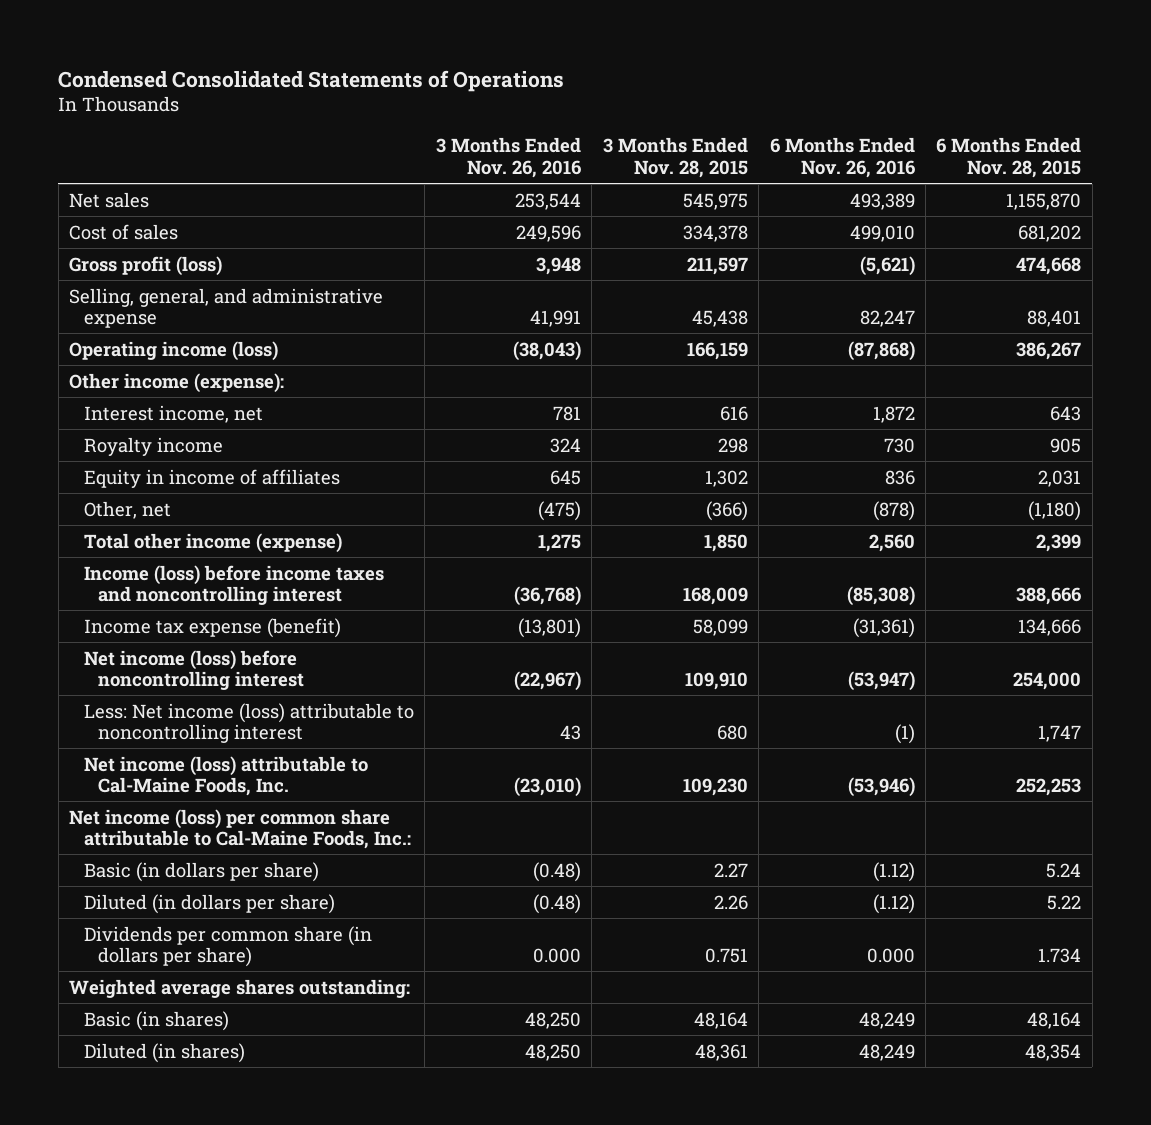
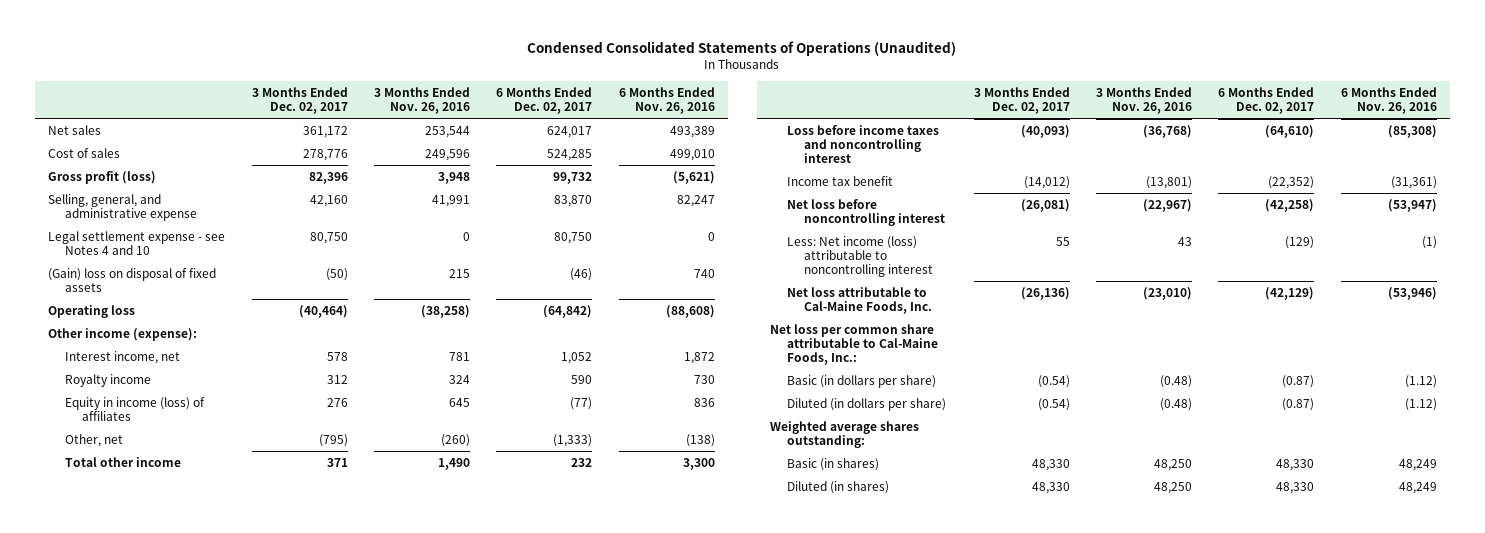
- Condensed Consolidated Statements of Operations
+ Condensed Consolidated Statements of Operations (Unaudited)
- | 3 Months Ended Nov. 26, 2016 | 3 Months Ended Nov. 28, 2015 | 6 Months Ended Nov. 26, 2016 | 6 Months Ended Nov. 28, 2015
+ | 3 Months Ended Dec. 02, 2017 | 3 Months Ended Nov. 26, 2016 | 6 Months Ended Dec. 02, 2017 | 6 Months Ended Nov. 26, 2016
- Operating income (loss) | (38,043) | 166,159 | (87,868) | 386,267
+ Legal settlement expense - see Notes 4 and 10 | 80,750 | 0 | 80,750 | 0
+ (Gain) loss on disposal of fixed assets | (50) | 215 | (46) | 740
+ Operating loss | (40,464) | (38,258) | (64,842) | (88,608)
- Equity in income of affiliates | 645 | 1,302 | 836 | 2,031
- Other, net | (475) | (366) | (878) | (1,180)
- Total other income (expense) | 1,275 | 1,850 | 2,560 | 2,399
- Income (loss) before income taxes and noncontrolling interest | (36,768) | 168,009 | (85,308) | 388,666
- Income tax expense (benefit) | (13,801) | 58,099 | (31,361) | 134,666
- Net income (loss) before noncontrolling interest | (22,967) | 109,910 | (53,947) | 254,000
+ Equity in income (loss) of affiliates | 276 | 645 | (77) | 836
+ Other, net | (795) | (260) | (1,333) | (138)
+ Total other income | 371 | 1,490 | 232 | 3,300
+ Loss before income taxes and noncontrolling interest | (40,093) | (36,768) | (64,610) | (85,308)
+ Income tax benefit | (14,012) | (13,801) | (22,352) | (31,361)
+ Net loss before noncontrolling interest | (26,081) | (22,967) | (42,258) | (53,947)
- Net income (loss) attributable to Cal-Maine Foods, Inc. | (23,010) | 109,230 | (53,946) | 252,253
- Net income (loss) per common share attributable to Cal-Maine Foods, Inc.:
+ Net loss attributable to Cal-Maine Foods, Inc. | (26,136) | (23,010) | (42,129) | (53,946)
+ Net loss per common share attributable to Cal-Maine Foods, Inc.:
- Dividends per common share (in dollars per share) | 0.000 | 0.751 | 0.000 | 1.734

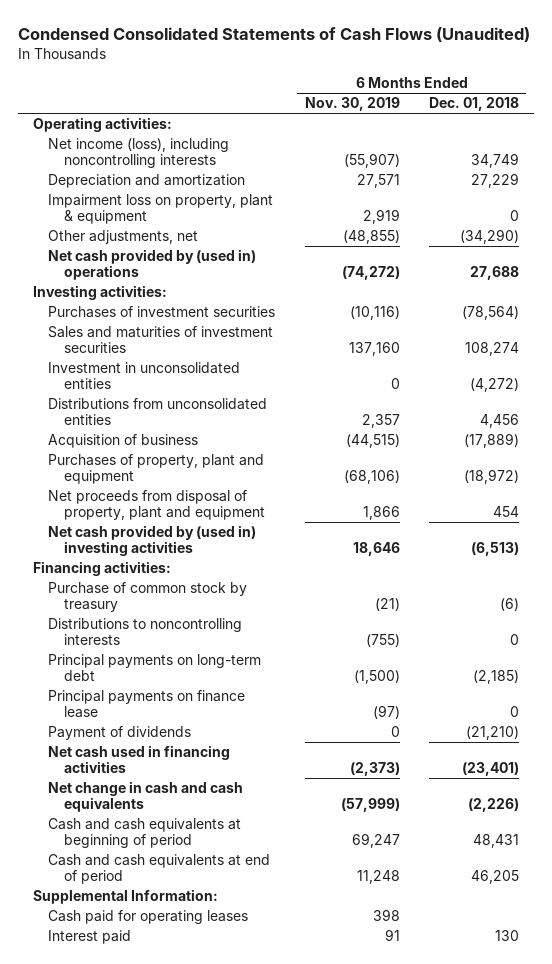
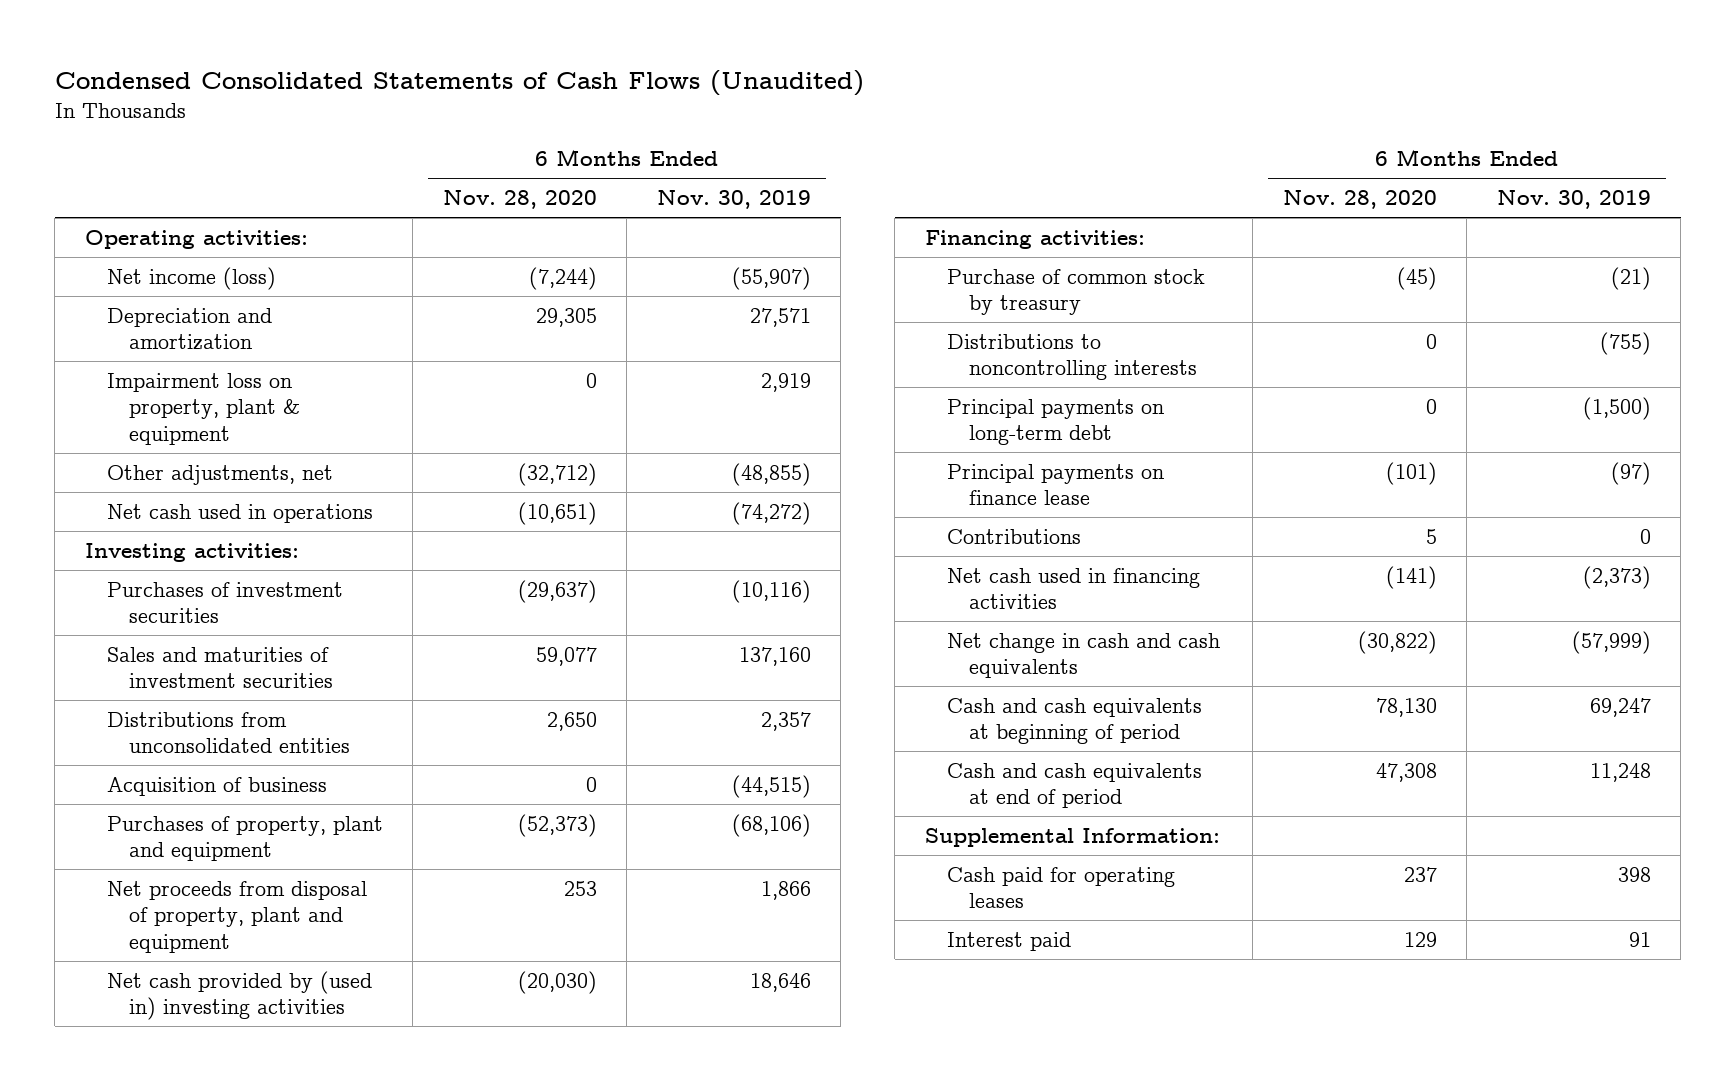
- | 6 Months Ended Nov. 30, 2019 | 6 Months Ended Dec. 01, 2018
+ | 6 Months Ended Nov. 28, 2020 | 6 Months Ended Nov. 30, 2019
- Net income (loss), including noncontrolling interests | (55,907) | 34,749
+ Net income (loss) | (7,244) | (55,907)
- Net cash provided by (used in) operations | (74,272) | 27,688
+ Net cash used in operations | (10,651) | (74,272)
- Investment in unconsolidated entities | 0 | (4,272)
- Payment of dividends | 0 | (21,210)
+ Contributions | 5 | 0

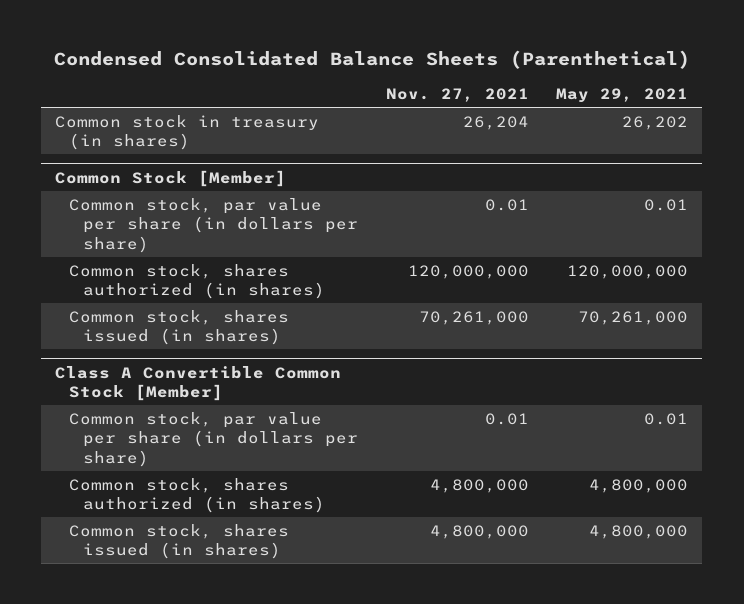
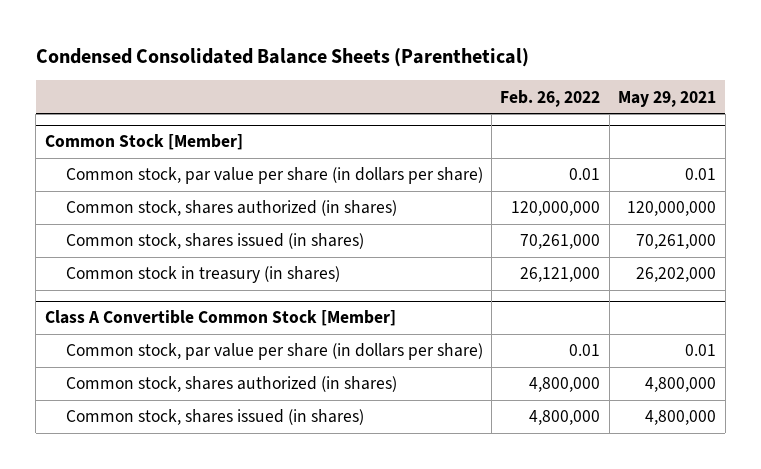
- | Nov. 27, 2021 | May 29, 2021
+ | Feb. 26, 2022 | May 29, 2021
- Common stock in treasury (in shares) | 26,204 | 26,202
@ Common Stock [Member]
+ Common stock in treasury (in shares) | 26,121,000 | 26,202,000

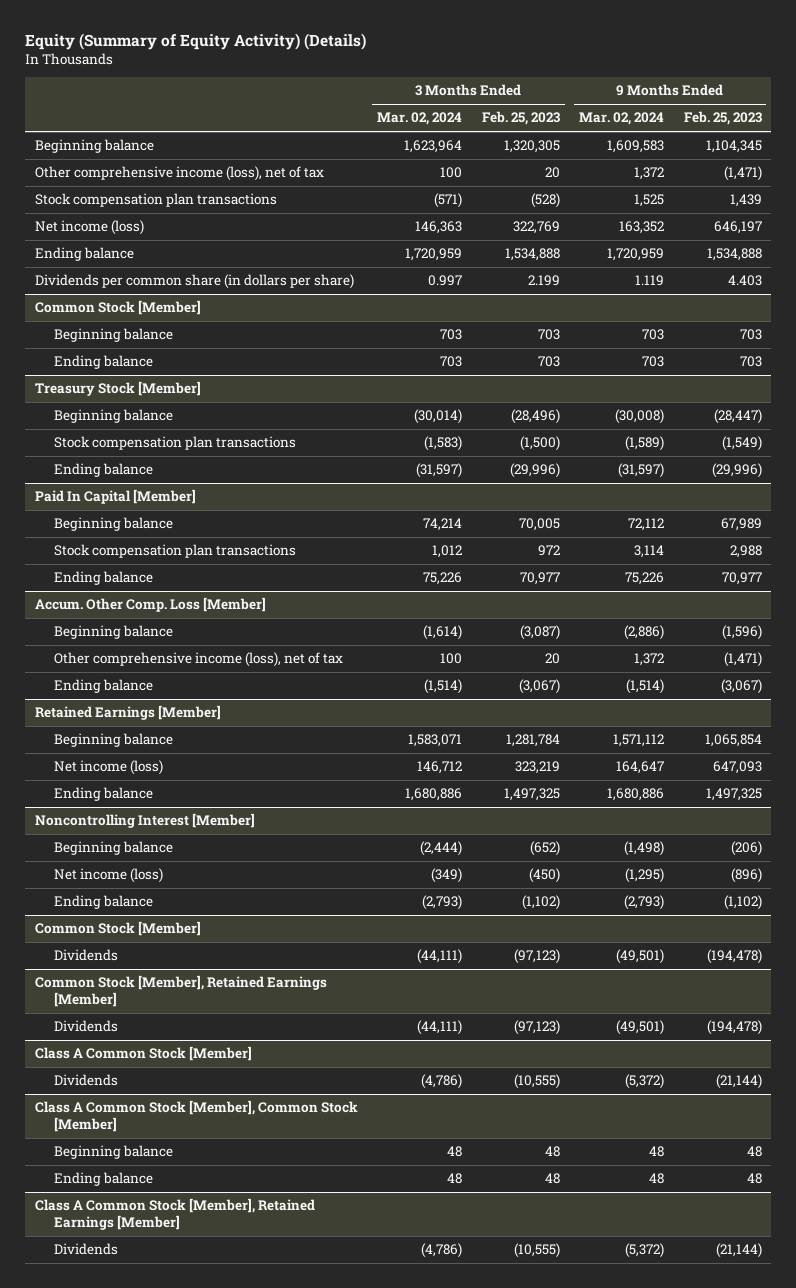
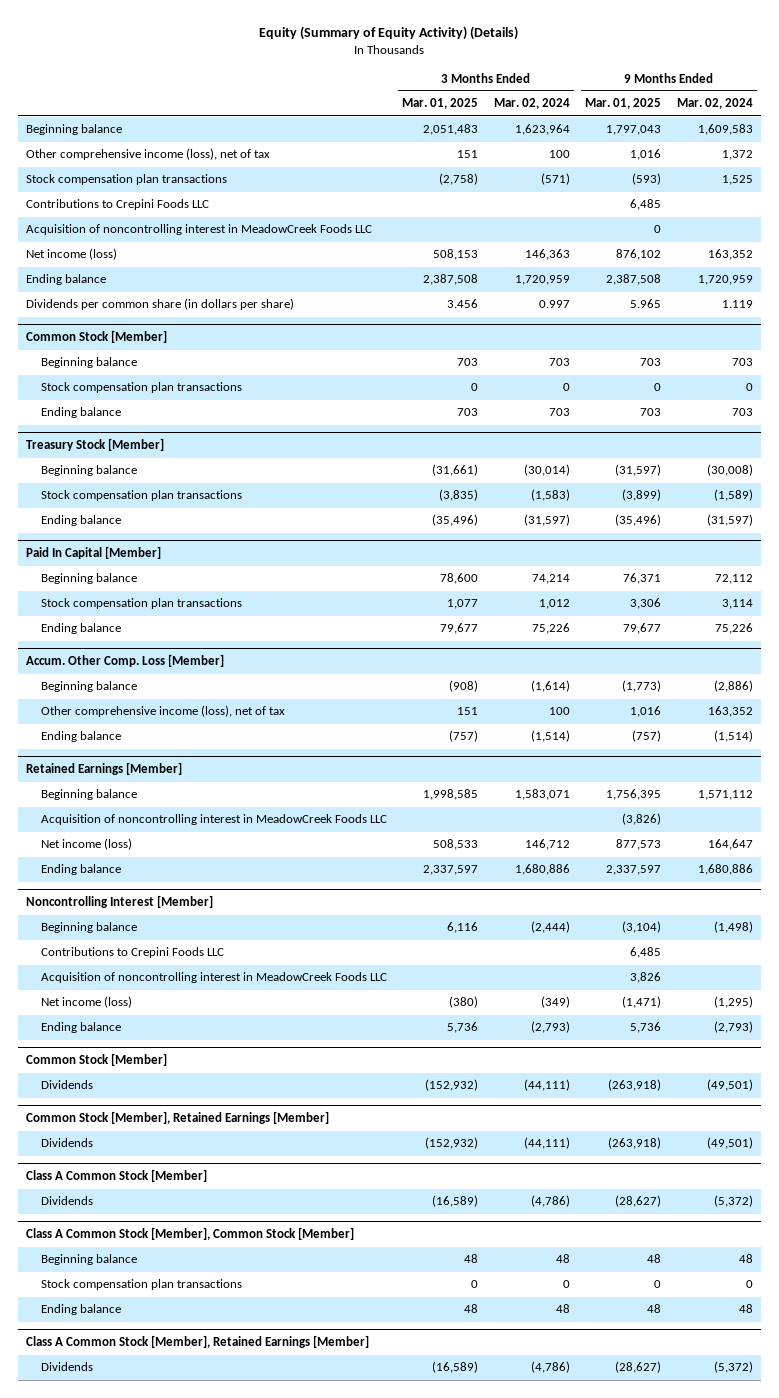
- | 3 Months Ended Mar. 02, 2024 | 3 Months Ended Feb. 25, 2023 | 9 Months Ended Mar. 02, 2024 | 9 Months Ended Feb. 25, 2023
+ | 3 Months Ended Mar. 01, 2025 | 3 Months Ended Mar. 02, 2024 | 9 Months Ended Mar. 01, 2025 | 9 Months Ended Mar. 02, 2024
+ Contributions to Crepini Foods LLC | | | 6,485 |
+ Acquisition of noncontrolling interest in MeadowCreek Foods LLC | | | 0 |
@ Common Stock [Member]
+ Stock compensation plan transactions | 0 | 0 | 0 | 0
@ Accum. Other Comp. Loss [Member]
- Other comprehensive income (loss), net of tax | 100 | 20 | 1,372 | (1,471)
+ Other comprehensive income (loss), net of tax | 151 | 100 | 1,016 | 163,352
@ Retained Earnings [Member]
+ Acquisition of noncontrolling interest in MeadowCreek Foods LLC | | | (3,826) |
@ Noncontrolling Interest [Member]
+ Contributions to Crepini Foods LLC | | | 6,485 |
+ Acquisition of noncontrolling interest in MeadowCreek Foods LLC | | | 3,826 |
@ Class A Common Stock [Member], Common Stock [Member]
+ Stock compensation plan transactions | 0 | 0 | 0 | 0

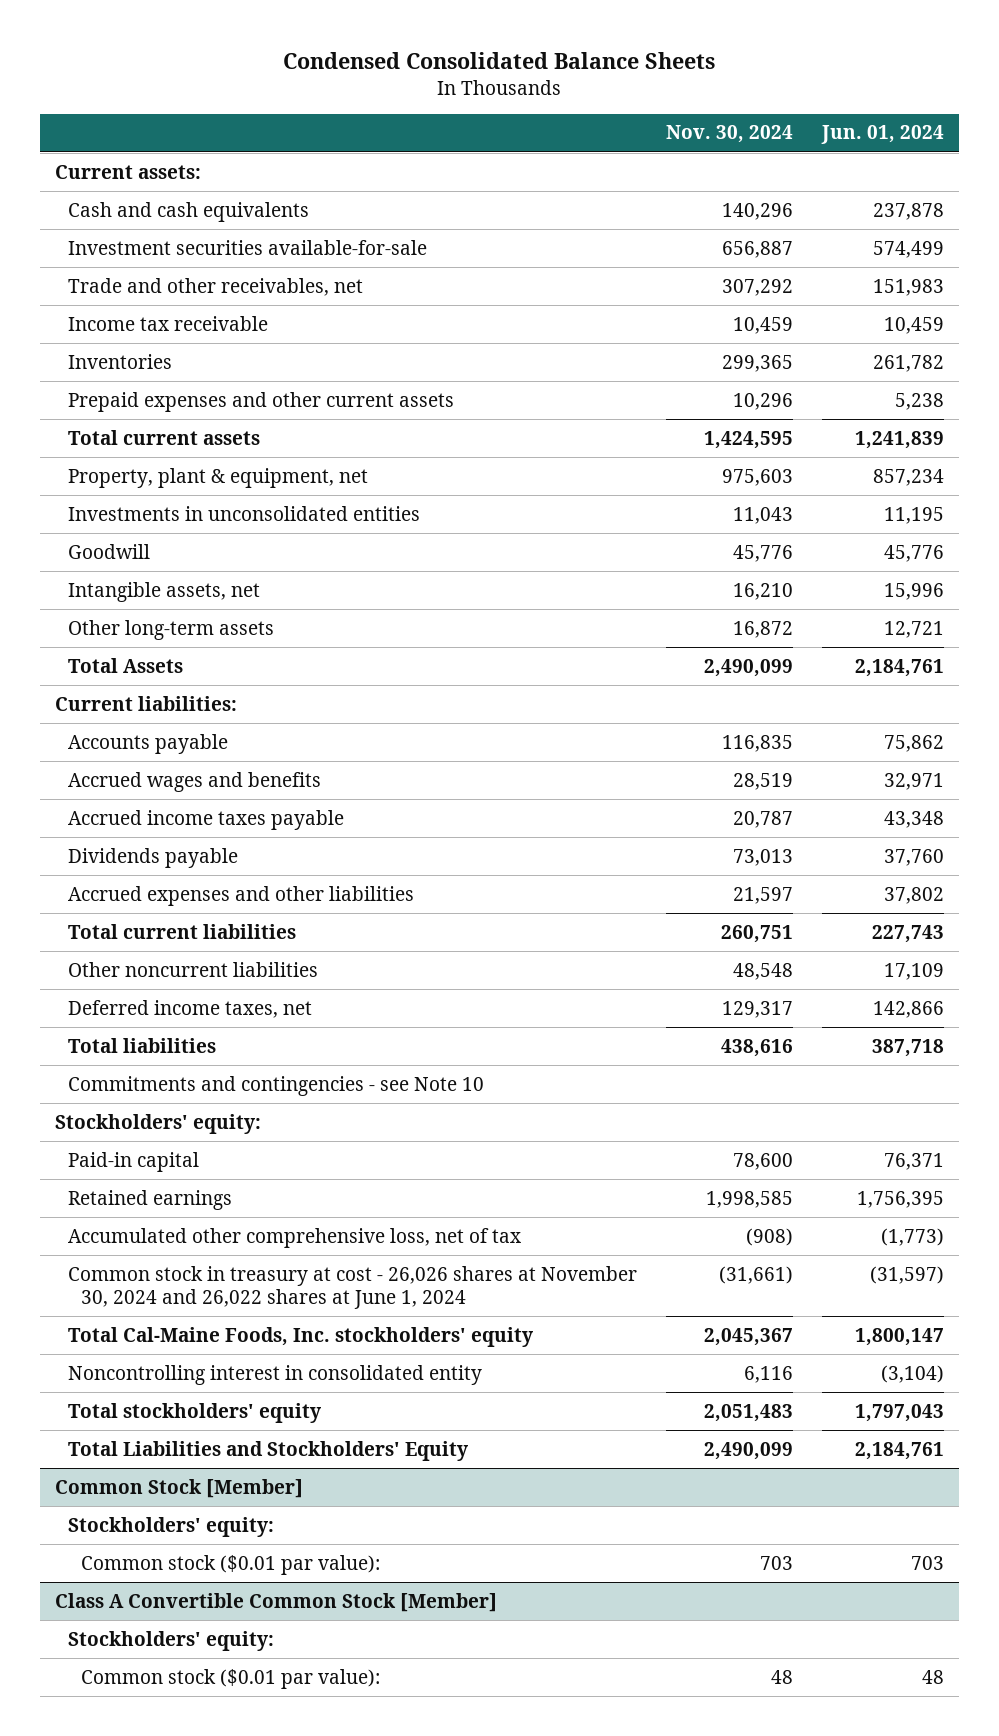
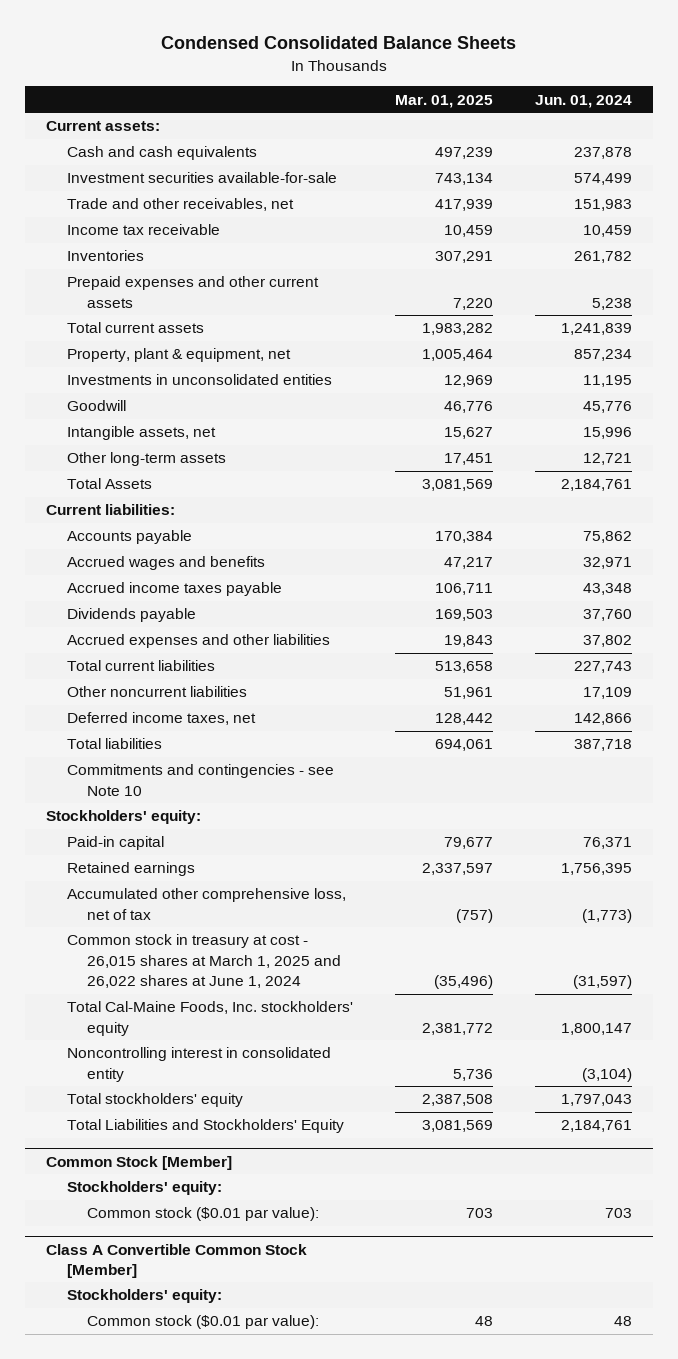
- | Nov. 30, 2024 | Jun. 01, 2024
+ | Mar. 01, 2025 | Jun. 01, 2024
- Common stock in treasury at cost - 26,026 shares at November 30, 2024 and 26,022 shares at June 1, 2024 | (31,661) | (31,597)
+ Common stock in treasury at cost - 26,015 shares at March 1, 2025 and 26,022 shares at June 1, 2024 | (35,496) | (31,597)

